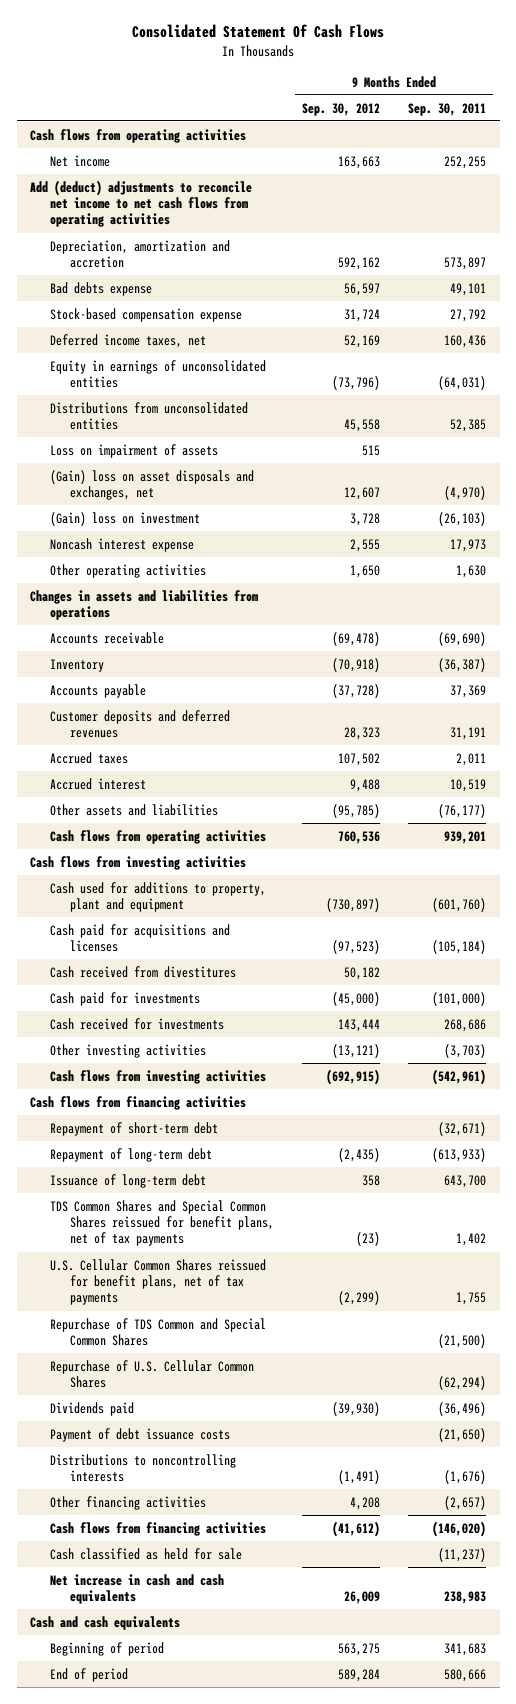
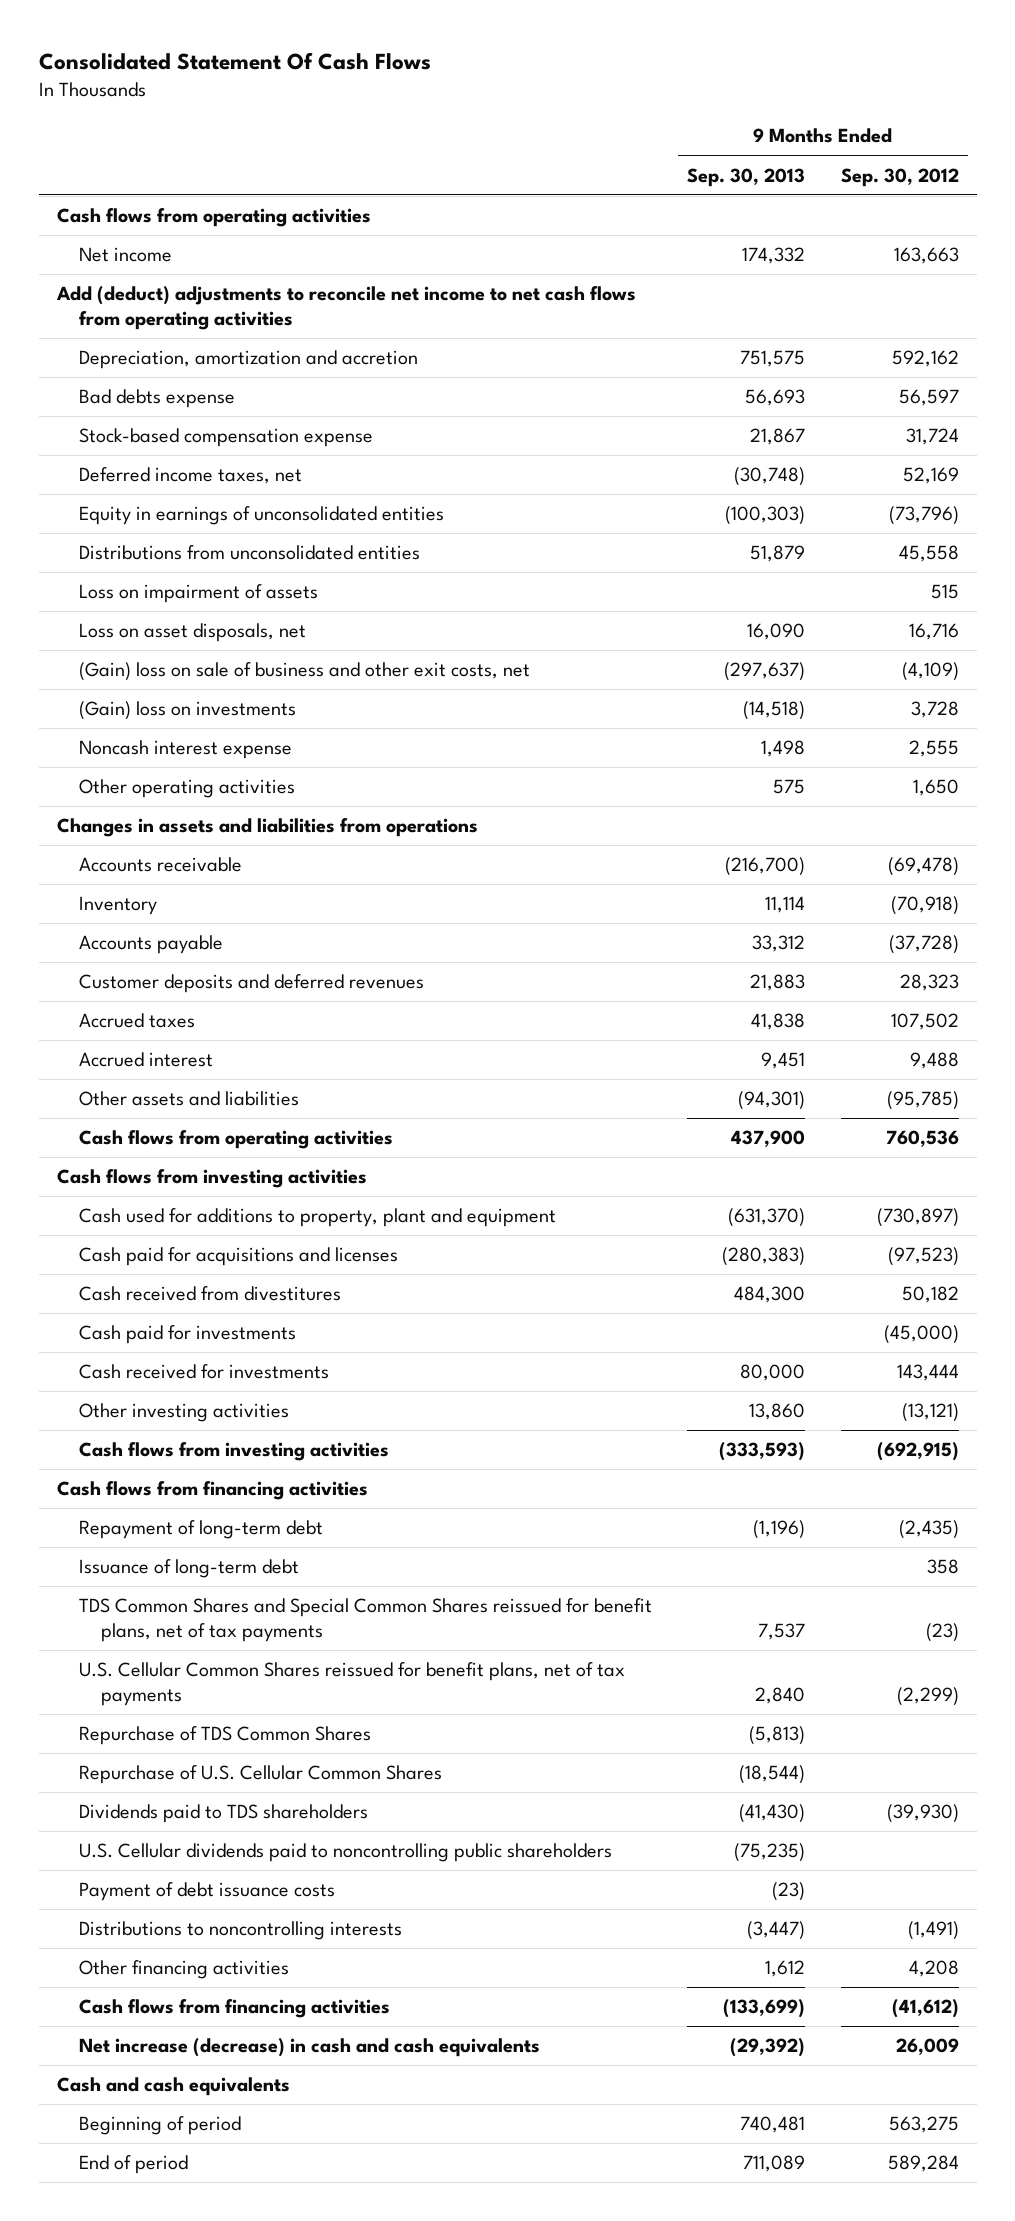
- | 9 Months Ended Sep. 30, 2012 | 9 Months Ended Sep. 30, 2011
+ | 9 Months Ended Sep. 30, 2013 | 9 Months Ended Sep. 30, 2012
- (Gain) loss on asset disposals and exchanges, net | 12,607 | (4,970)
- (Gain) loss on investment | 3,728 | (26,103)
+ Loss on asset disposals, net | 16,090 | 16,716
+ (Gain) loss on sale of business and other exit costs, net | (297,637) | (4,109)
+ (Gain) loss on investments | (14,518) | 3,728
- Repayment of short-term debt | | (32,671)
- Repurchase of TDS Common and Special Common Shares | | (21,500)
+ Repurchase of TDS Common Shares | (5,813) |
- Dividends paid | (39,930) | (36,496)
+ Dividends paid to TDS shareholders | (41,430) | (39,930)
+ U.S. Cellular dividends paid to noncontrolling public shareholders | (75,235) |
- Cash classified as held for sale | | (11,237)
- Net increase in cash and cash equivalents | 26,009 | 238,983
+ Net increase (decrease) in cash and cash equivalents | (29,392) | 26,009

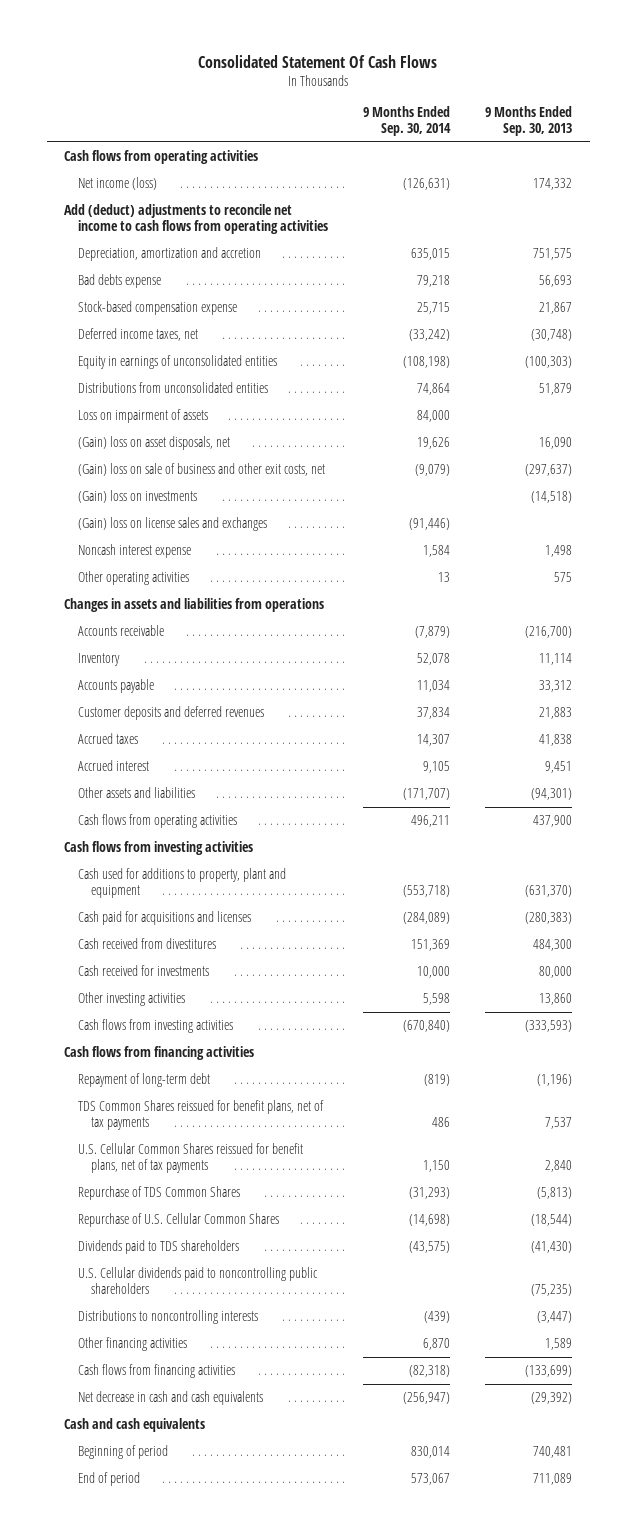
- | 9 Months Ended Sep. 30, 2013 | 9 Months Ended Sep. 30, 2012
+ | 9 Months Ended Sep. 30, 2014 | 9 Months Ended Sep. 30, 2013
- Net income | 174,332 | 163,663
- Add (deduct) adjustments to reconcile net income to net cash flows from operating activities
+ Net income (loss) | (126,631) | 174,332
+ Add (deduct) adjustments to reconcile net income to cash flows from operating activities
- Loss on asset disposals, net | 16,090 | 16,716
+ (Gain) loss on asset disposals, net | 19,626 | 16,090
+ (Gain) loss on license sales and exchanges | (91,446) |
- Cash paid for investments | | (45,000)
- Issuance of long-term debt | | 358
- TDS Common Shares and Special Common Shares reissued for benefit plans, net of tax payments | 7,537 | (23)
+ TDS Common Shares reissued for benefit plans, net of tax payments | 486 | 7,537
- Payment of debt issuance costs | (23) |
- Other financing activities | 1,612 | 4,208
+ Other financing activities | 6,870 | 1,589
- Net increase (decrease) in cash and cash equivalents | (29,392) | 26,009
+ Net decrease in cash and cash equivalents | (256,947) | (29,392)

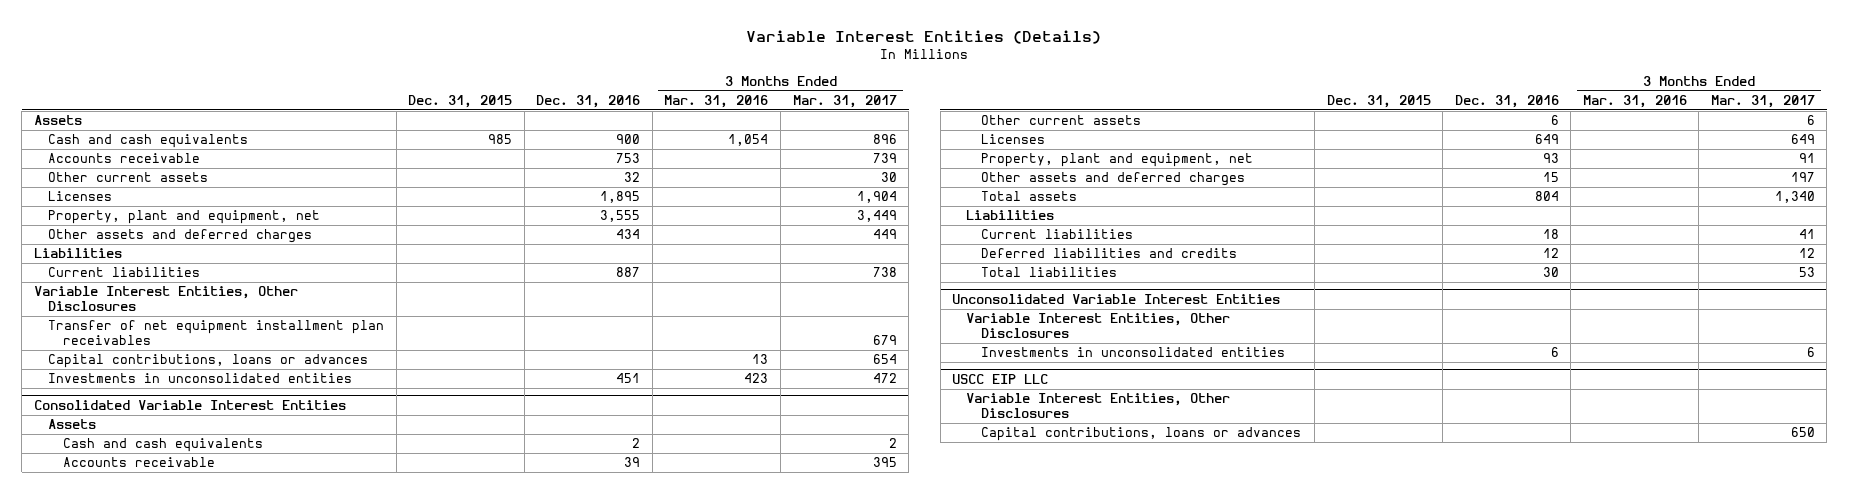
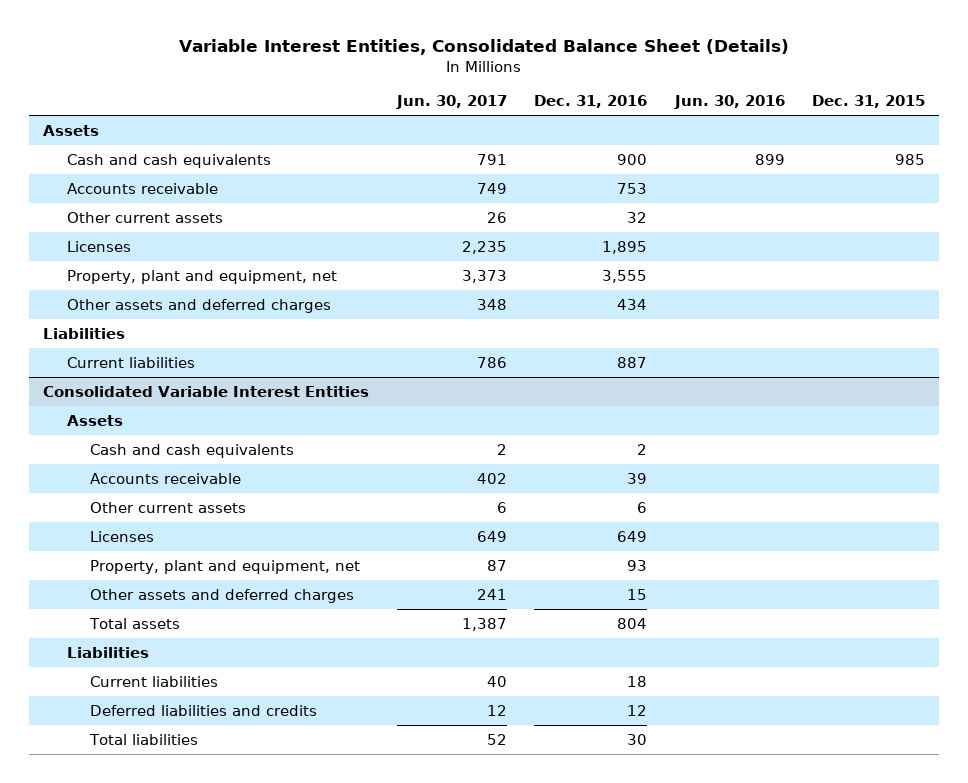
- Variable Interest Entities (Details)
+ Variable Interest Entities, Consolidated Balance Sheet (Details)
- | Dec. 31, 2015 | Dec. 31, 2016 | 3 Months Ended Mar. 31, 2016 | 3 Months Ended Mar. 31, 2017
+ | Jun. 30, 2017 | Dec. 31, 2016 | Jun. 30, 2016 | Dec. 31, 2015
- Variable Interest Entities, Other Disclosures
- Transfer of net equipment installment plan receivables | | | | 679
- Capital contributions, loans or advances | | | 13 | 654
- Investments in unconsolidated entities | | 451 | 423 | 472
- Unconsolidated Variable Interest Entities
- Variable Interest Entities, Other Disclosures
- Investments in unconsolidated entities | | 6 | | 6
- USCC EIP LLC
- Variable Interest Entities, Other Disclosures
- Capital contributions, loans or advances | | | | 650

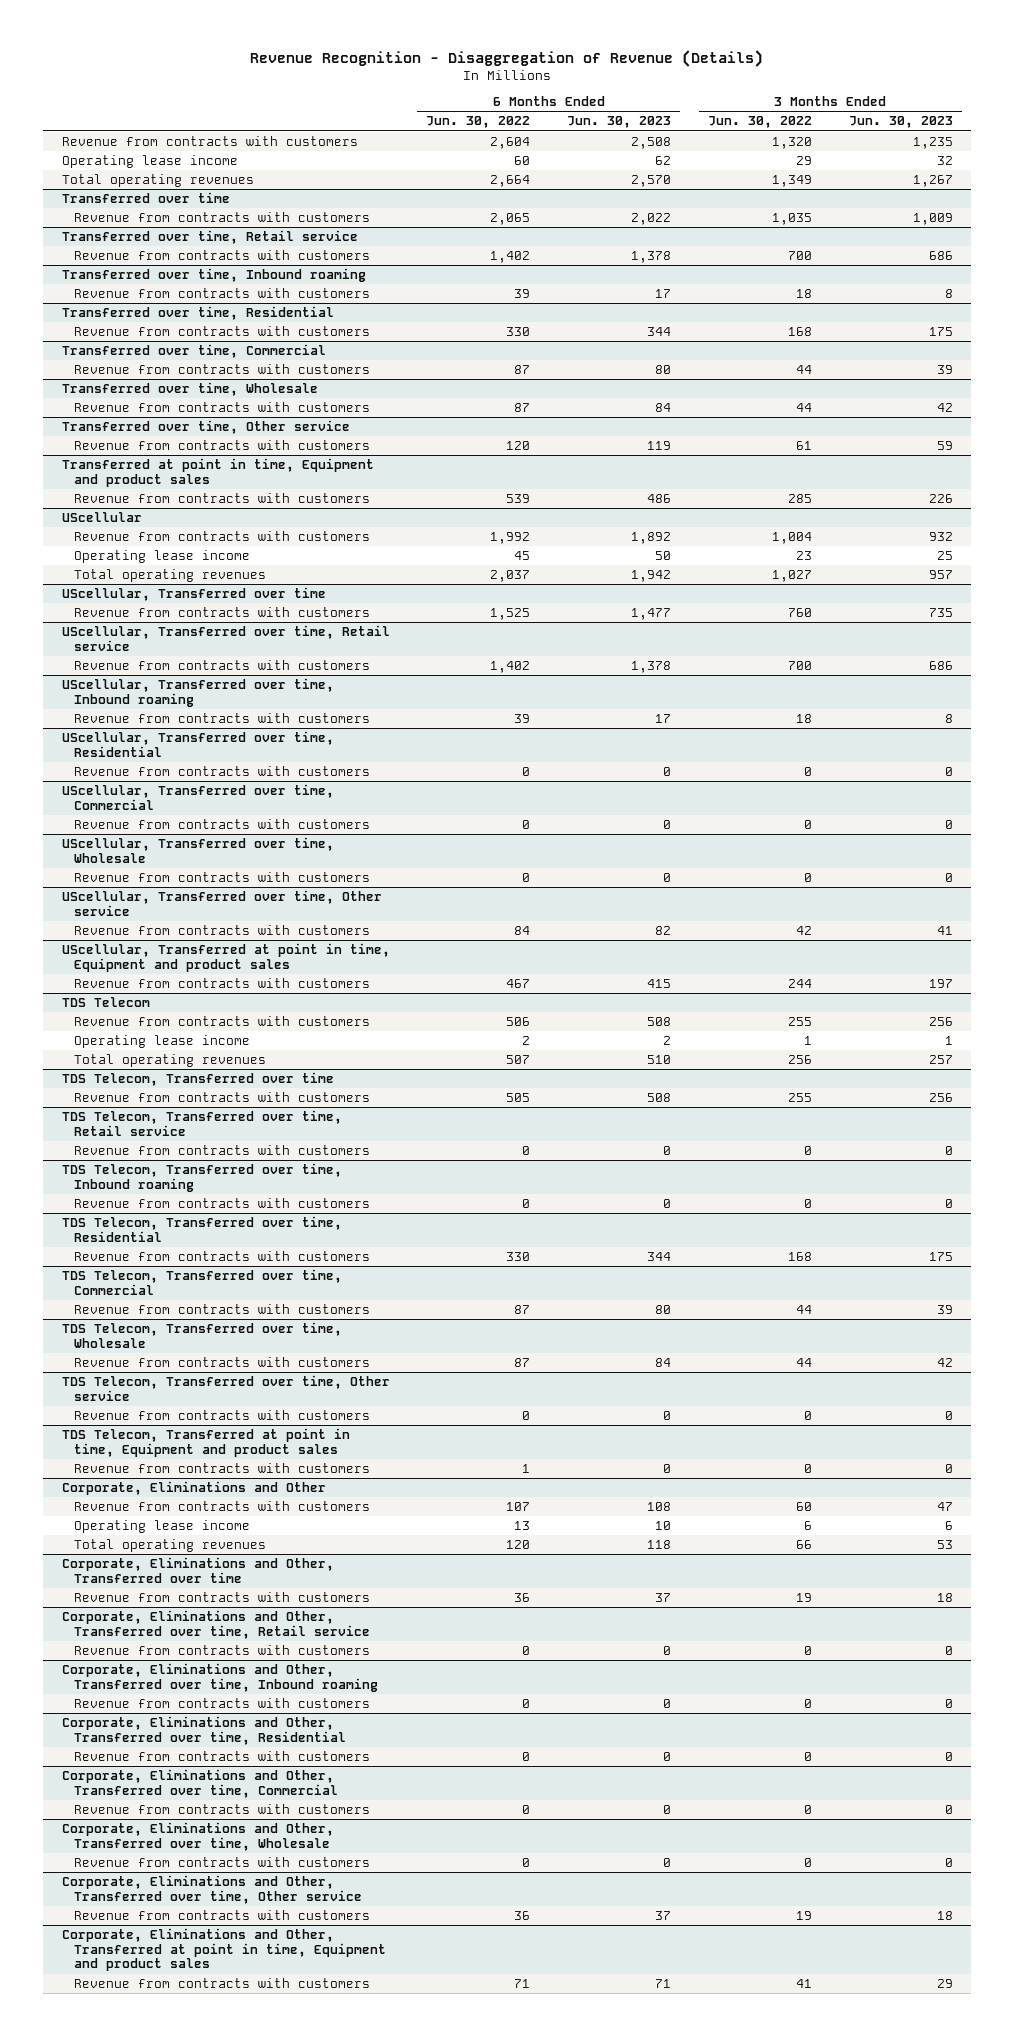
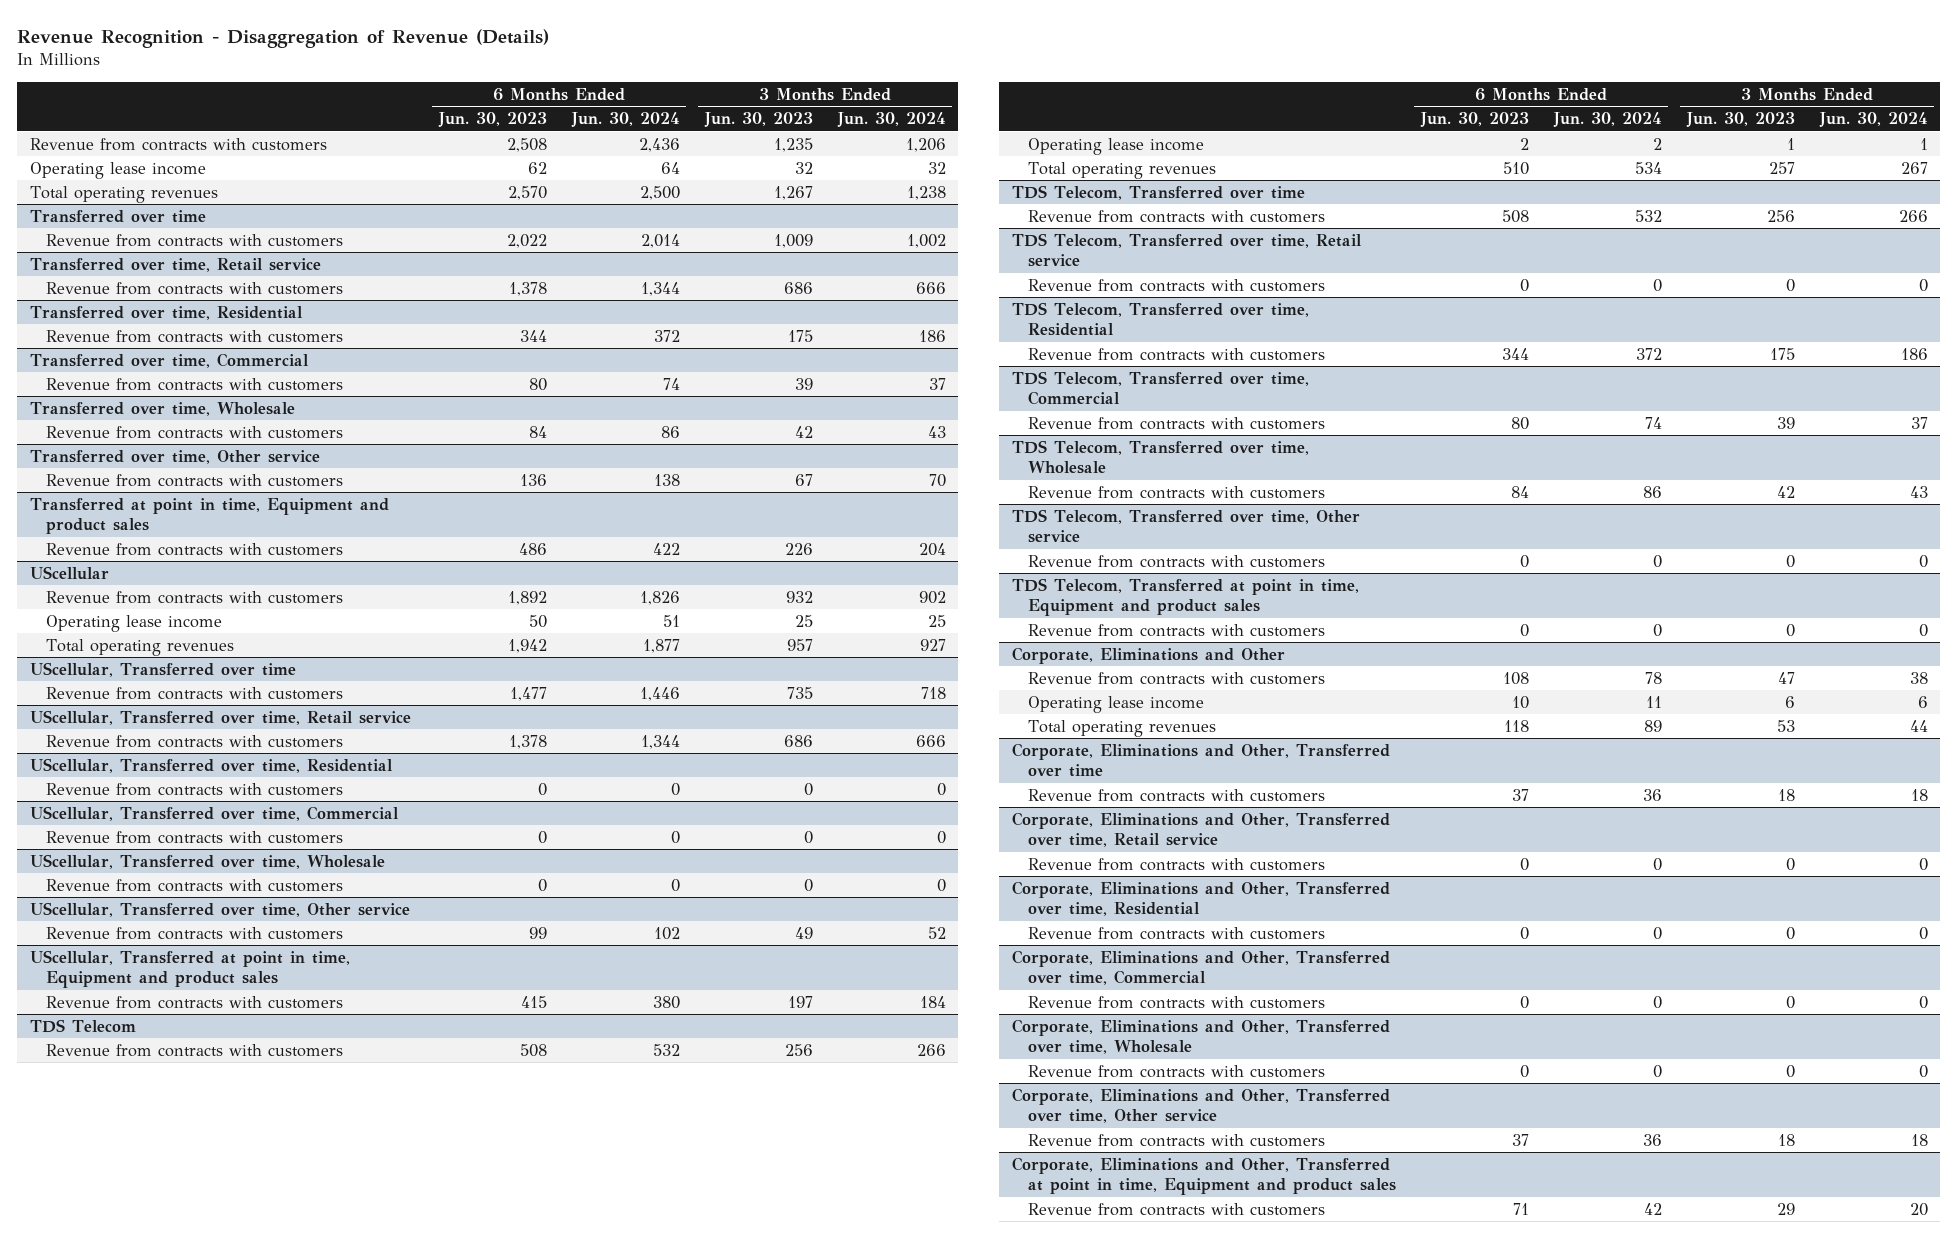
- | 6 Months Ended Jun. 30, 2022 | 6 Months Ended Jun. 30, 2023 | 3 Months Ended Jun. 30, 2022 | 3 Months Ended Jun. 30, 2023
+ | 6 Months Ended Jun. 30, 2023 | 6 Months Ended Jun. 30, 2024 | 3 Months Ended Jun. 30, 2023 | 3 Months Ended Jun. 30, 2024
- Transferred over time, Inbound roaming
- Revenue from contracts with customers | 39 | 17 | 18 | 8
@ Transferred over time, Other service
- Revenue from contracts with customers | 120 | 119 | 61 | 59
+ Revenue from contracts with customers | 136 | 138 | 67 | 70
- UScellular, Transferred over time, Inbound roaming
- Revenue from contracts with customers | 39 | 17 | 18 | 8
@ UScellular, Transferred over time, Other service
- Revenue from contracts with customers | 84 | 82 | 42 | 41
+ Revenue from contracts with customers | 99 | 102 | 49 | 52
- TDS Telecom, Transferred over time, Inbound roaming
- Revenue from contracts with customers | 0 | 0 | 0 | 0
- Corporate, Eliminations and Other, Transferred over time, Inbound roaming
- Revenue from contracts with customers | 0 | 0 | 0 | 0

